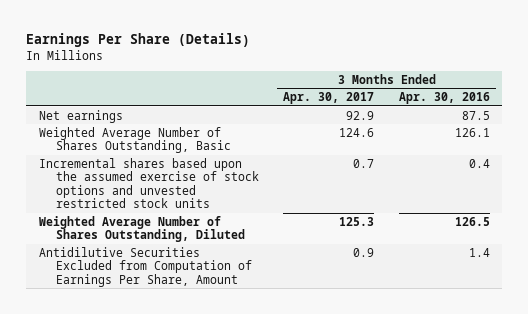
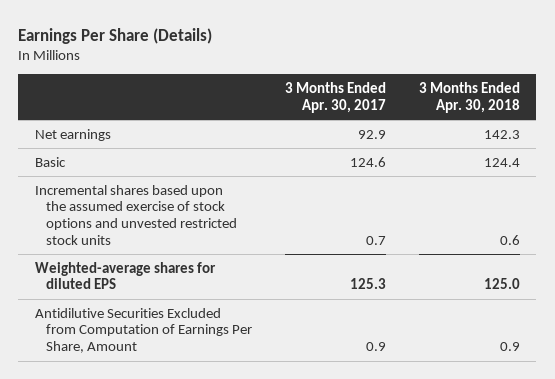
- | 3 Months Ended Apr. 30, 2017 | 3 Months Ended Apr. 30, 2016
+ | 3 Months Ended Apr. 30, 2017 | 3 Months Ended Apr. 30, 2018
- Weighted Average Number of Shares Outstanding, Basic | 124.6 | 126.1
+ Basic | 124.6 | 124.4
- Weighted Average Number of Shares Outstanding, Diluted | 125.3 | 126.5
+ Weighted-average shares for diluted EPS | 125.3 | 125.0

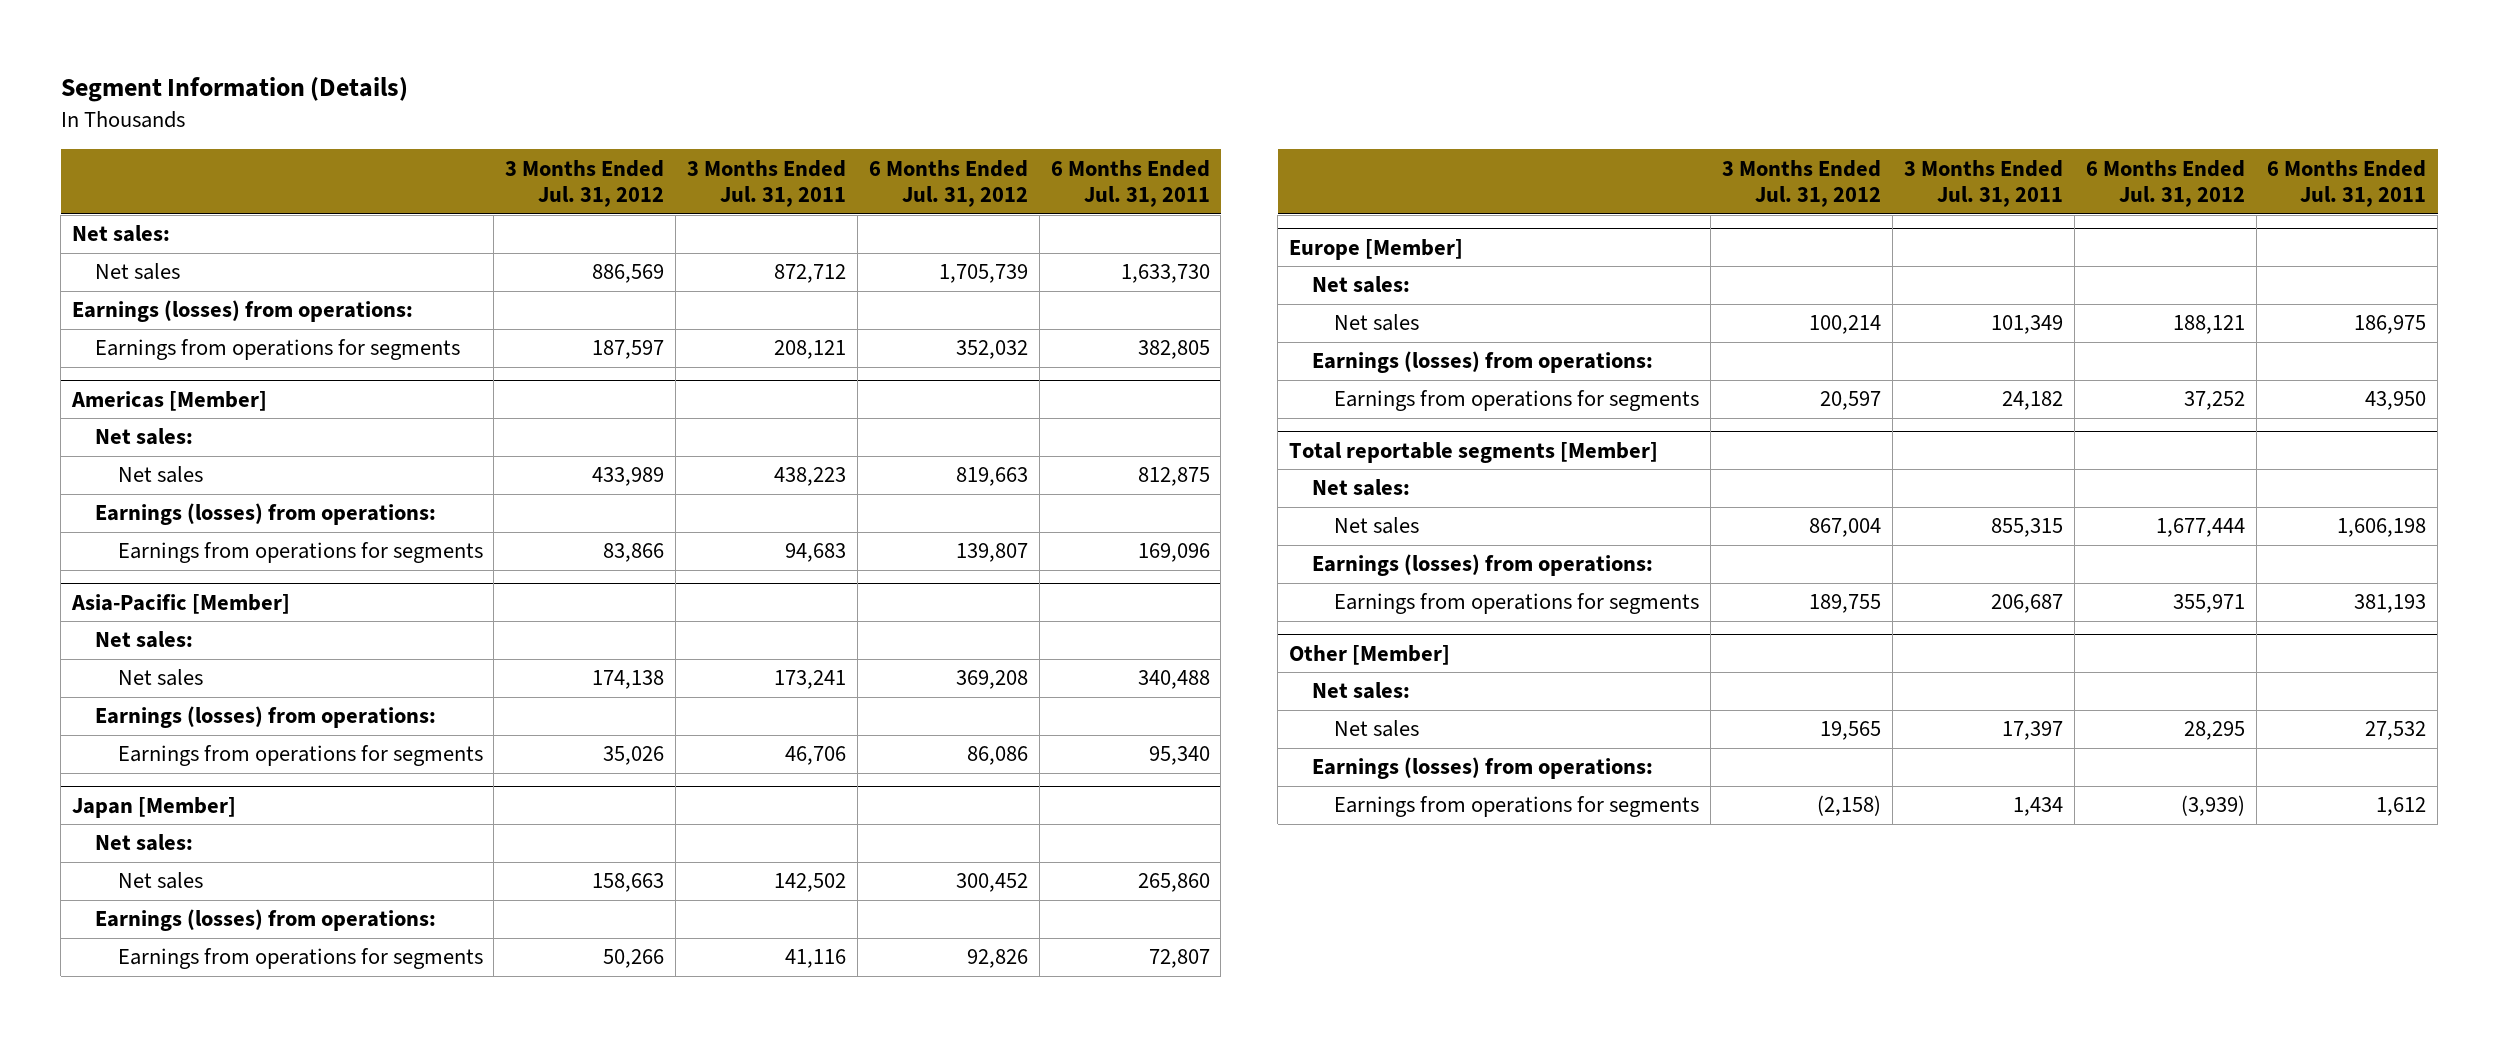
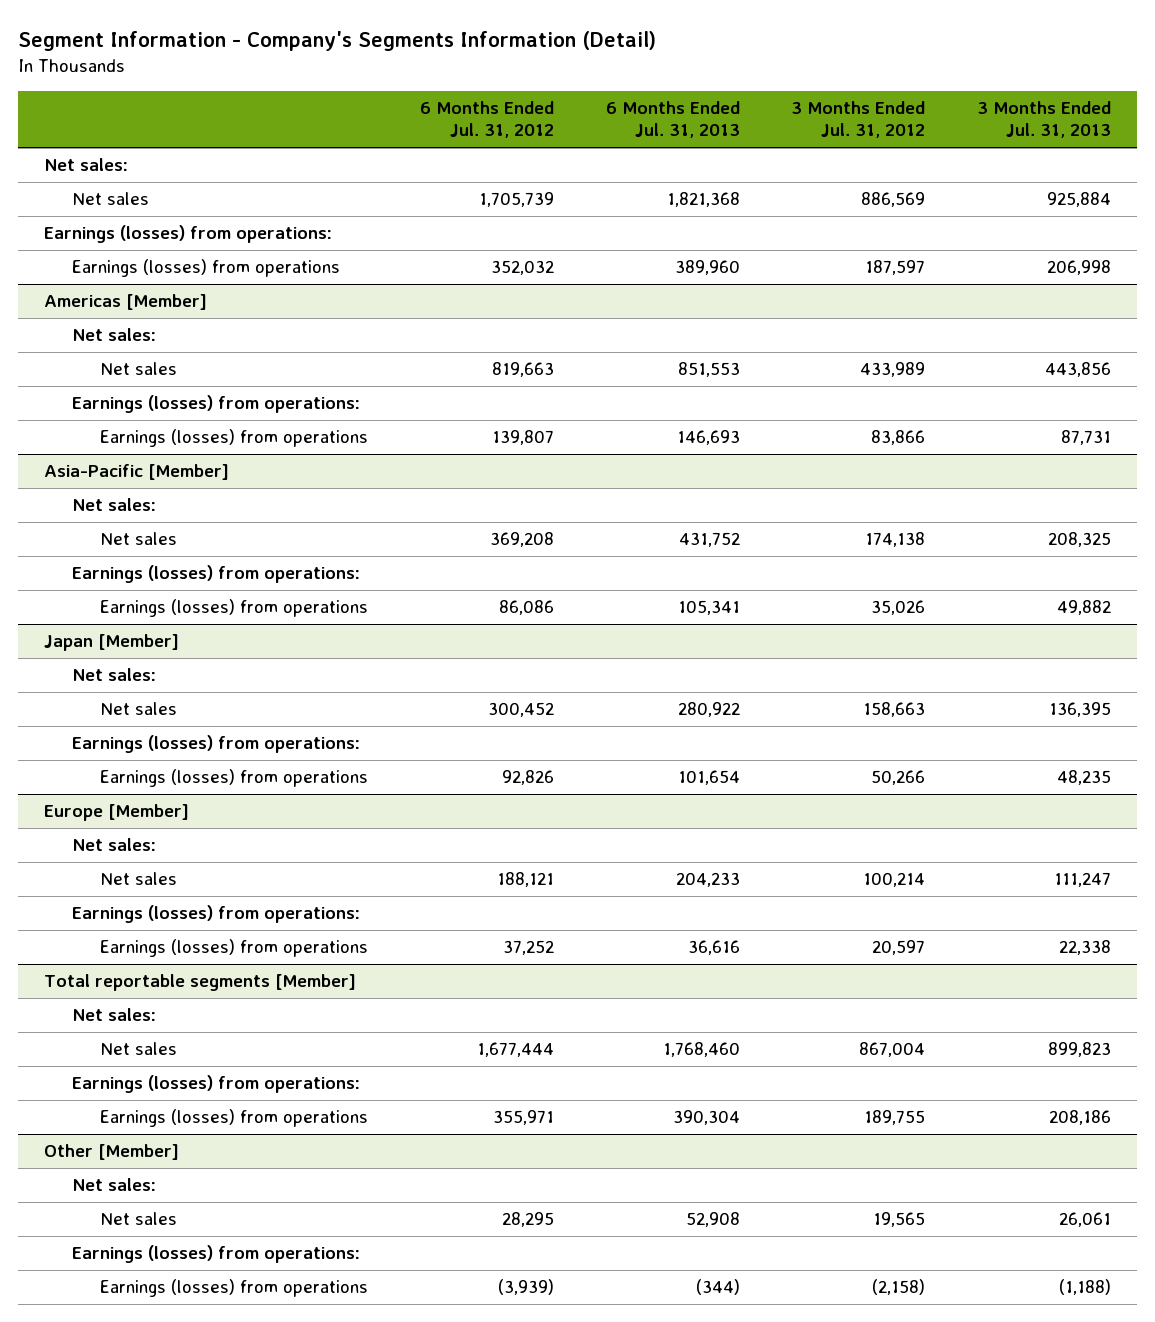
- Segment Information (Details)
+ Segment Information - Company's Segments Information (Detail)
- | 3 Months Ended Jul. 31, 2012 | 3 Months Ended Jul. 31, 2011 | 6 Months Ended Jul. 31, 2012 | 6 Months Ended Jul. 31, 2011
+ | 6 Months Ended Jul. 31, 2012 | 6 Months Ended Jul. 31, 2013 | 3 Months Ended Jul. 31, 2012 | 3 Months Ended Jul. 31, 2013
- Earnings from operations for segments | 187,597 | 208,121 | 352,032 | 382,805
+ Earnings (losses) from operations | 352,032 | 389,960 | 187,597 | 206,998
@ Americas [Member]
- Earnings from operations for segments | 83,866 | 94,683 | 139,807 | 169,096
+ Earnings (losses) from operations | 139,807 | 146,693 | 83,866 | 87,731
@ Asia-Pacific [Member]
- Earnings from operations for segments | 35,026 | 46,706 | 86,086 | 95,340
+ Earnings (losses) from operations | 86,086 | 105,341 | 35,026 | 49,882
@ Japan [Member]
- Earnings from operations for segments | 50,266 | 41,116 | 92,826 | 72,807
+ Earnings (losses) from operations | 92,826 | 101,654 | 50,266 | 48,235
@ Europe [Member]
- Earnings from operations for segments | 20,597 | 24,182 | 37,252 | 43,950
+ Earnings (losses) from operations | 37,252 | 36,616 | 20,597 | 22,338
@ Total reportable segments [Member]
- Earnings from operations for segments | 189,755 | 206,687 | 355,971 | 381,193
+ Earnings (losses) from operations | 355,971 | 390,304 | 189,755 | 208,186
@ Other [Member]
- Earnings from operations for segments | (2,158) | 1,434 | (3,939) | 1,612
+ Earnings (losses) from operations | (3,939) | (344) | (2,158) | (1,188)

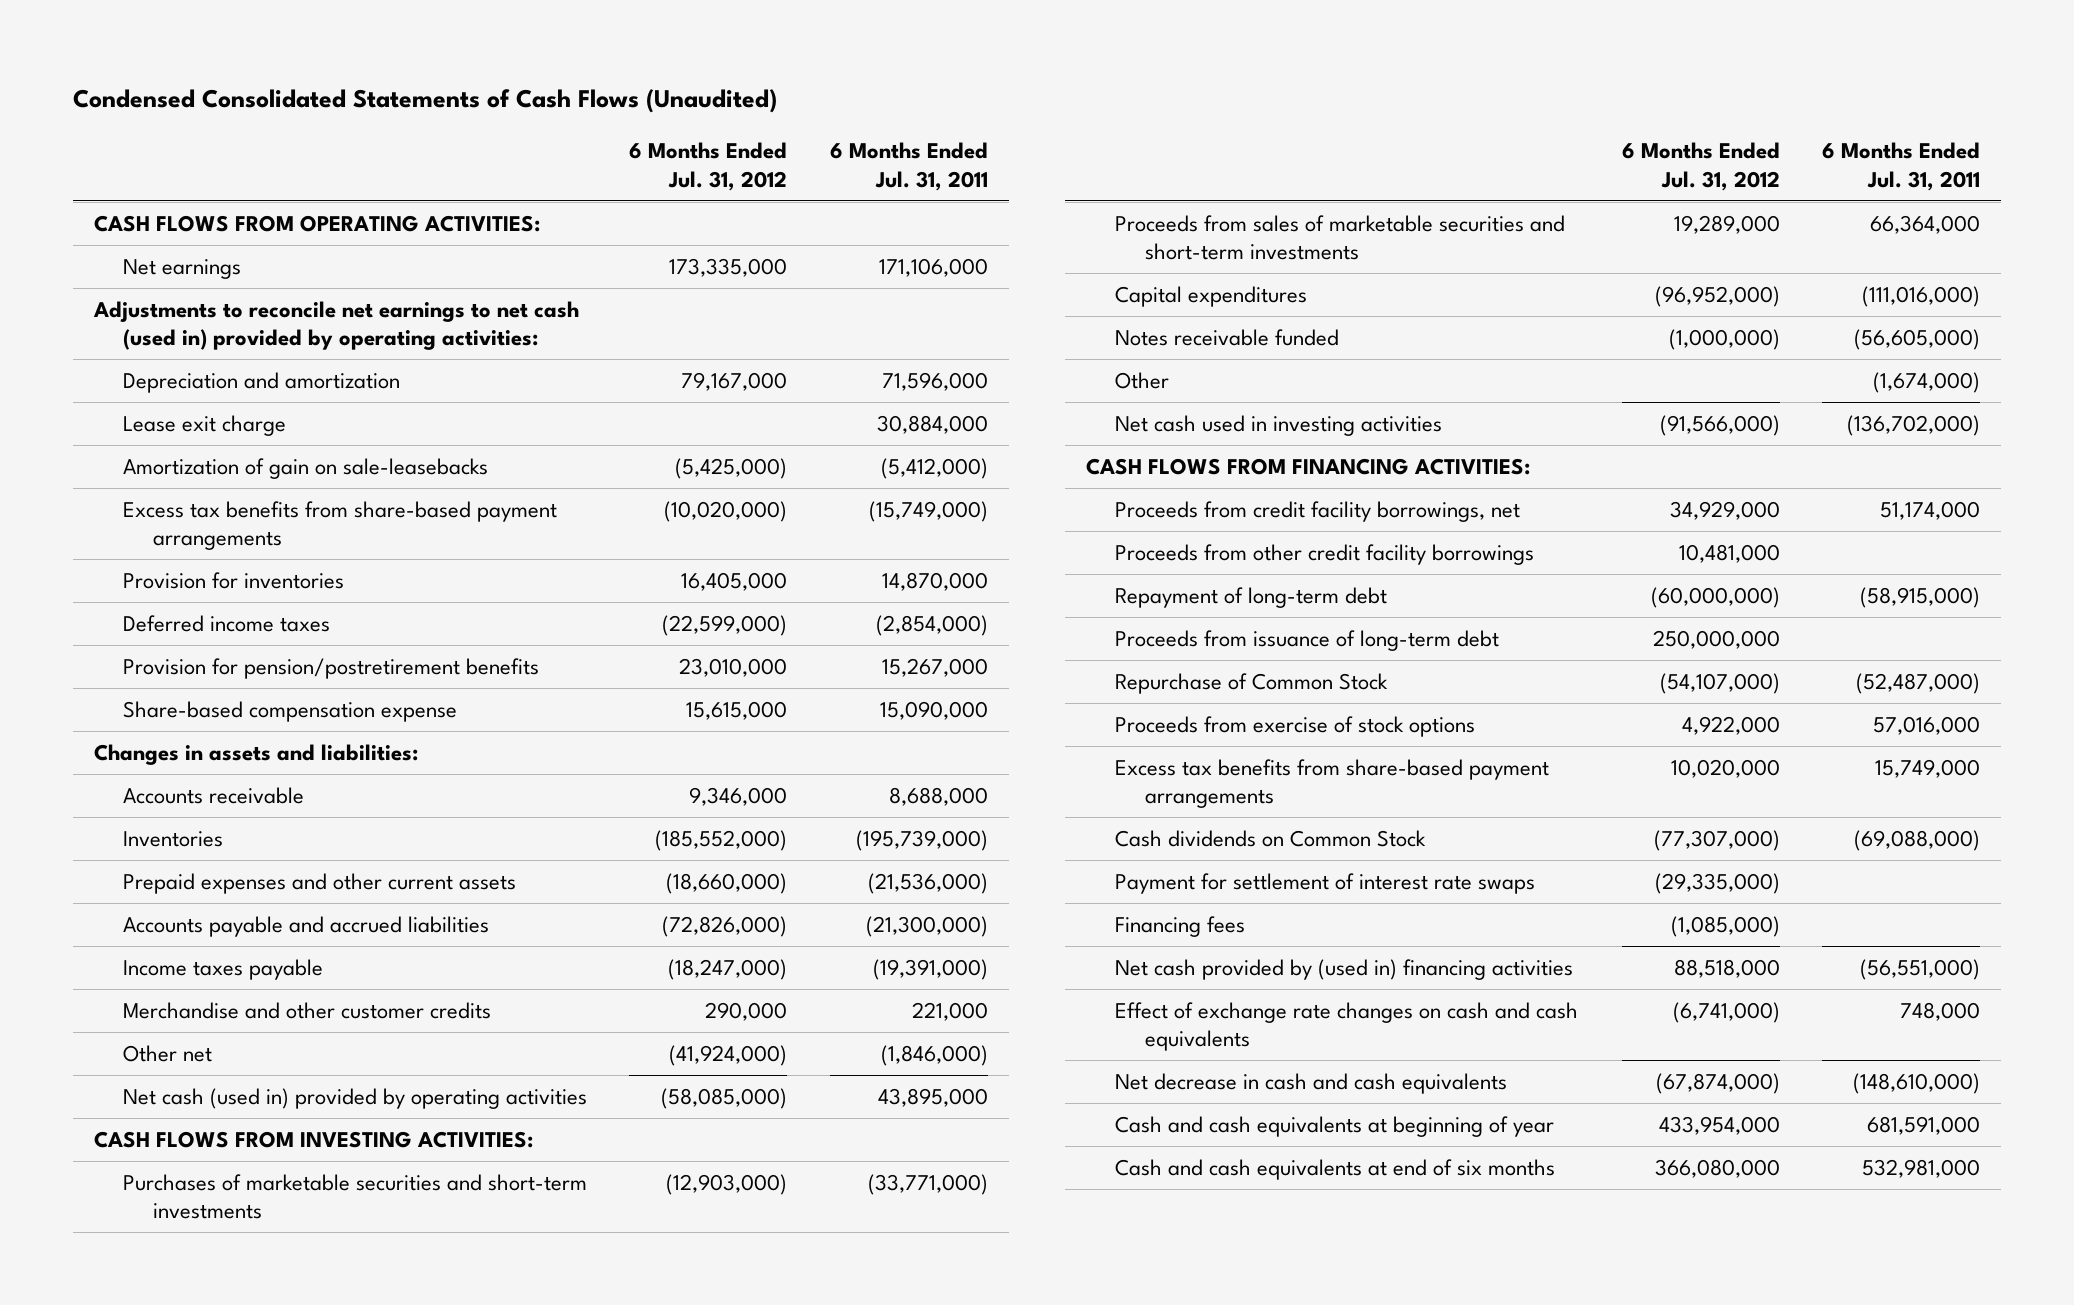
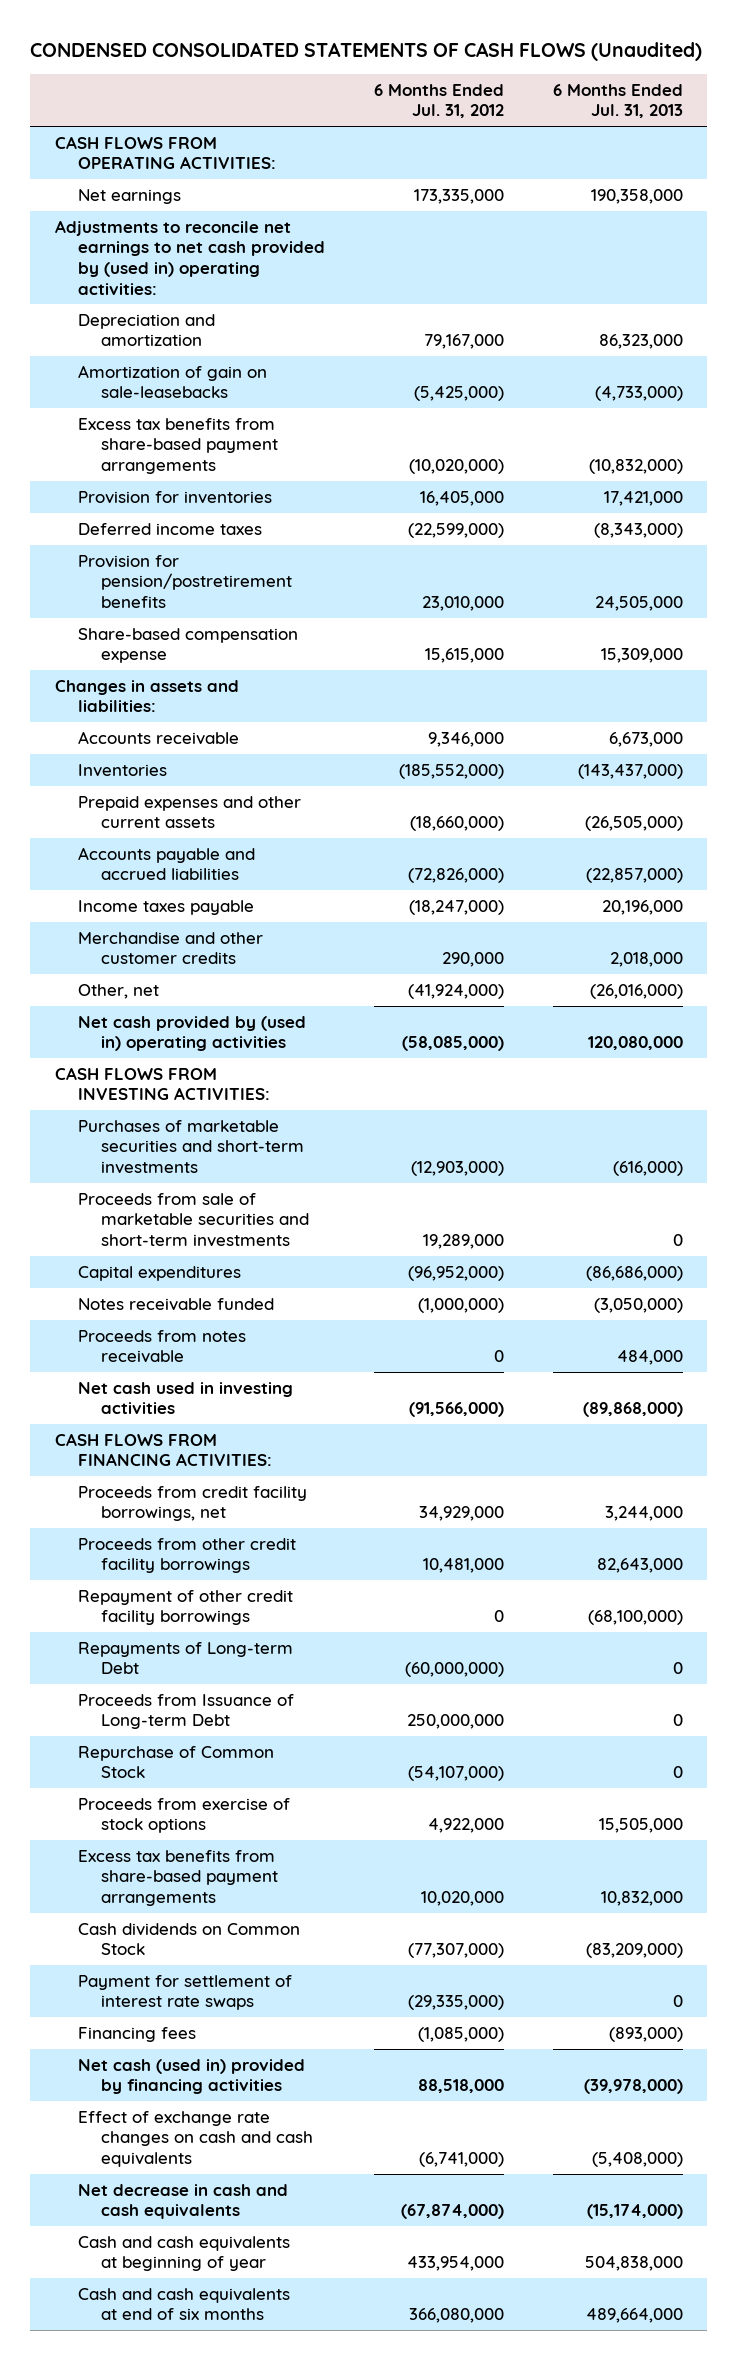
- Condensed Consolidated Statements of Cash Flows (Unaudited)
+ CONDENSED CONSOLIDATED STATEMENTS OF CASH FLOWS (Unaudited)
- | 6 Months Ended Jul. 31, 2012 | 6 Months Ended Jul. 31, 2011
+ | 6 Months Ended Jul. 31, 2012 | 6 Months Ended Jul. 31, 2013
- Adjustments to reconcile net earnings to net cash (used in) provided by operating activities:
+ Adjustments to reconcile net earnings to net cash provided by (used in) operating activities:
- Lease exit charge | | 30,884,000
- Other net | (41,924,000) | (1,846,000)
- Net cash (used in) provided by operating activities | (58,085,000) | 43,895,000
+ Other, net | (41,924,000) | (26,016,000)
+ Net cash provided by (used in) operating activities | (58,085,000) | 120,080,000
- Proceeds from sales of marketable securities and short-term investments | 19,289,000 | 66,364,000
+ Proceeds from sale of marketable securities and short-term investments | 19,289,000 | 0
- Other | | (1,674,000)
+ Proceeds from notes receivable | 0 | 484,000
- Repayment of long-term debt | (60,000,000) | (58,915,000)
- Proceeds from issuance of long-term debt | 250,000,000 |
+ Repayment of other credit facility borrowings | 0 | (68,100,000)
+ Repayments of Long-term Debt | (60,000,000) | 0
+ Proceeds from Issuance of Long-term Debt | 250,000,000 | 0
- Net cash provided by (used in) financing activities | 88,518,000 | (56,551,000)
+ Net cash (used in) provided by financing activities | 88,518,000 | (39,978,000)

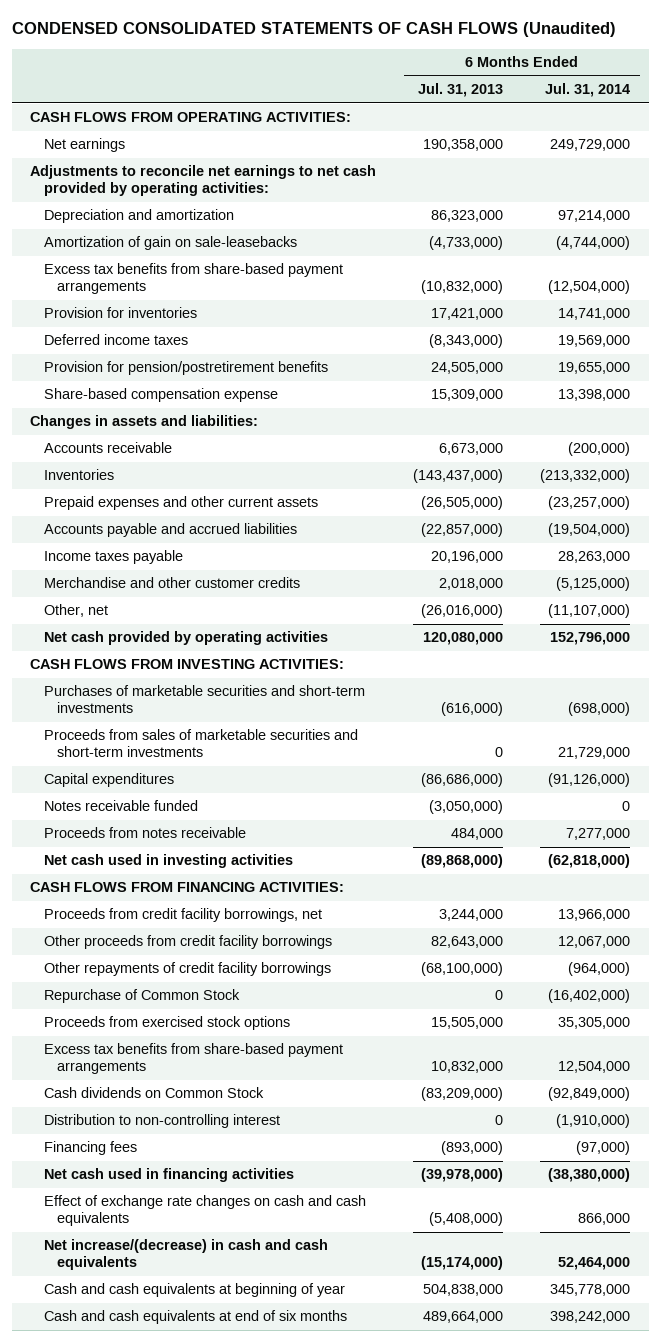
- | 6 Months Ended Jul. 31, 2012 | 6 Months Ended Jul. 31, 2013
+ | 6 Months Ended Jul. 31, 2013 | 6 Months Ended Jul. 31, 2014
- Adjustments to reconcile net earnings to net cash provided by (used in) operating activities:
+ Adjustments to reconcile net earnings to net cash provided by operating activities:
- Net cash provided by (used in) operating activities | (58,085,000) | 120,080,000
+ Net cash provided by operating activities | 120,080,000 | 152,796,000
- Proceeds from sale of marketable securities and short-term investments | 19,289,000 | 0
+ Proceeds from sales of marketable securities and short-term investments | 0 | 21,729,000
- Proceeds from other credit facility borrowings | 10,481,000 | 82,643,000
- Repayment of other credit facility borrowings | 0 | (68,100,000)
- Repayments of Long-term Debt | (60,000,000) | 0
- Proceeds from Issuance of Long-term Debt | 250,000,000 | 0
+ Other proceeds from credit facility borrowings | 82,643,000 | 12,067,000
+ Other repayments of credit facility borrowings | (68,100,000) | (964,000)
- Proceeds from exercise of stock options | 4,922,000 | 15,505,000
+ Proceeds from exercised stock options | 15,505,000 | 35,305,000
- Payment for settlement of interest rate swaps | (29,335,000) | 0
+ Distribution to non-controlling interest | 0 | (1,910,000)
- Net cash (used in) provided by financing activities | 88,518,000 | (39,978,000)
+ Net cash used in financing activities | (39,978,000) | (38,380,000)
- Net decrease in cash and cash equivalents | (67,874,000) | (15,174,000)
+ Net increase/(decrease) in cash and cash equivalents | (15,174,000) | 52,464,000

